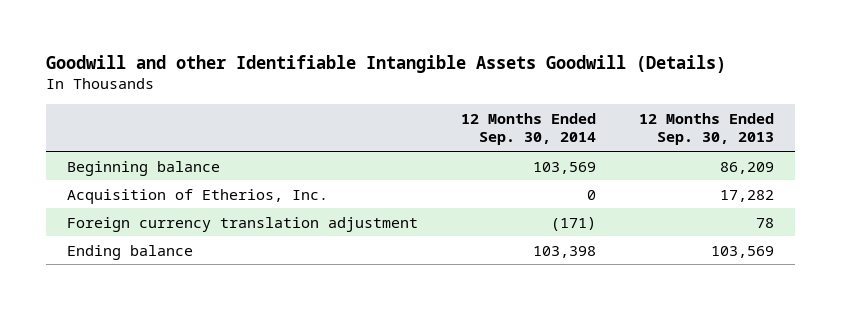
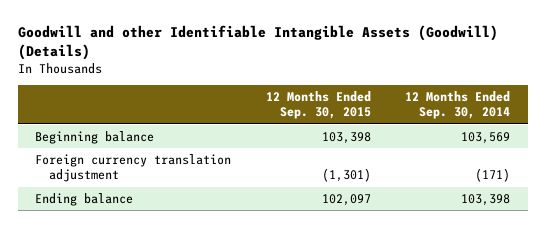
- Goodwill and other Identifiable Intangible Assets Goodwill (Details)
+ Goodwill and other Identifiable Intangible Assets (Goodwill) (Details)
- | 12 Months Ended Sep. 30, 2014 | 12 Months Ended Sep. 30, 2013
+ | 12 Months Ended Sep. 30, 2015 | 12 Months Ended Sep. 30, 2014
- Acquisition of Etherios, Inc. | 0 | 17,282

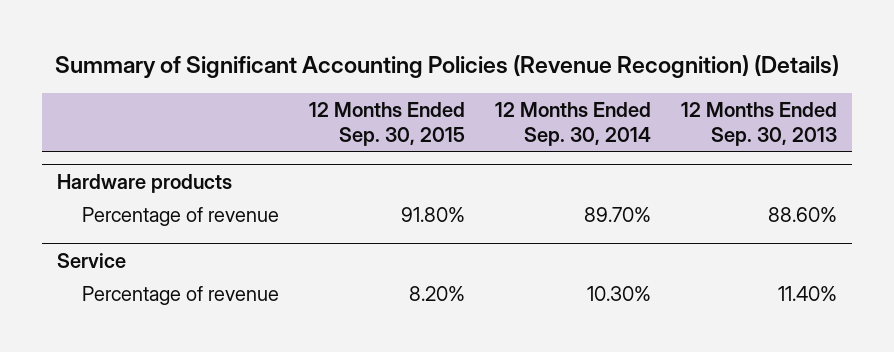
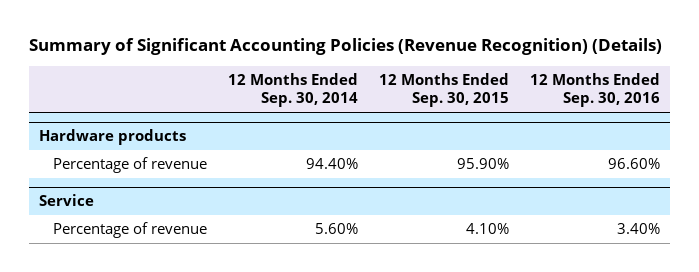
- | 12 Months Ended Sep. 30, 2015 | 12 Months Ended Sep. 30, 2014 | 12 Months Ended Sep. 30, 2013
+ | 12 Months Ended Sep. 30, 2014 | 12 Months Ended Sep. 30, 2015 | 12 Months Ended Sep. 30, 2016
@ Hardware products
- Percentage of revenue | 91.80% | 89.70% | 88.60%
+ Percentage of revenue | 94.40% | 95.90% | 96.60%
@ Service
- Percentage of revenue | 8.20% | 10.30% | 11.40%
+ Percentage of revenue | 5.60% | 4.10% | 3.40%

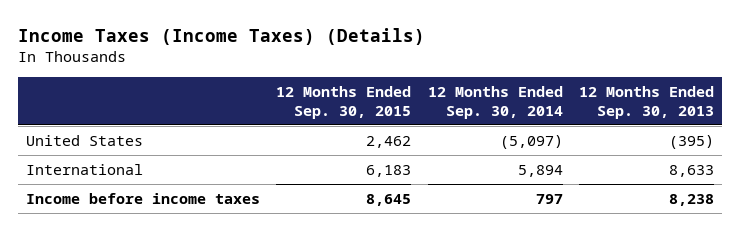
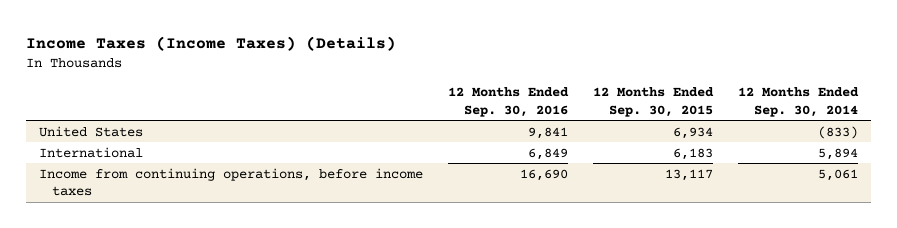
- | 12 Months Ended Sep. 30, 2015 | 12 Months Ended Sep. 30, 2014 | 12 Months Ended Sep. 30, 2013
+ | 12 Months Ended Sep. 30, 2016 | 12 Months Ended Sep. 30, 2015 | 12 Months Ended Sep. 30, 2014
- United States | 2,462 | (5,097) | (395)
+ United States | 9,841 | 6,934 | (833)
- Income before income taxes | 8,645 | 797 | 8,238
+ Income from continuing operations, before income taxes | 16,690 | 13,117 | 5,061

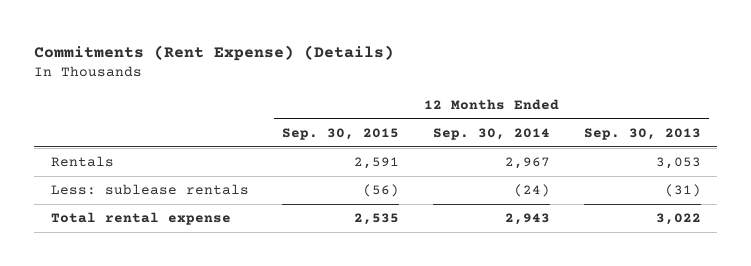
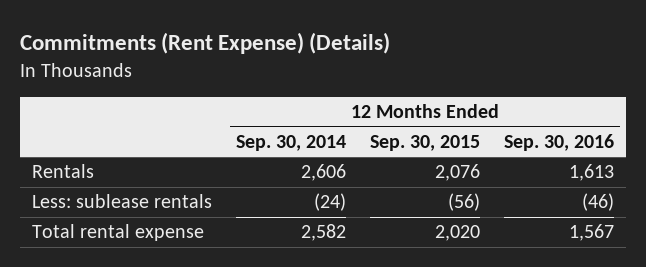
- | 12 Months Ended Sep. 30, 2015 | 12 Months Ended Sep. 30, 2014 | 12 Months Ended Sep. 30, 2013
+ | 12 Months Ended Sep. 30, 2014 | 12 Months Ended Sep. 30, 2015 | 12 Months Ended Sep. 30, 2016
- Rentals | 2,591 | 2,967 | 3,053
+ Rentals | 2,606 | 2,076 | 1,613
- Total rental expense | 2,535 | 2,943 | 3,022
+ Total rental expense | 2,582 | 2,020 | 1,567

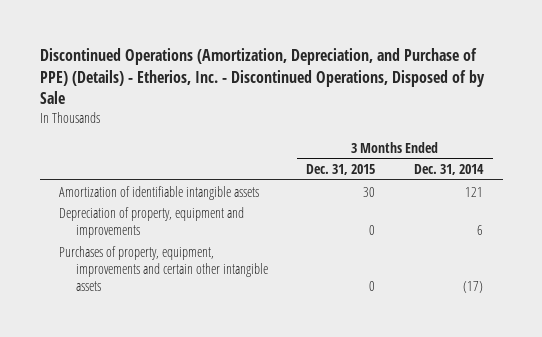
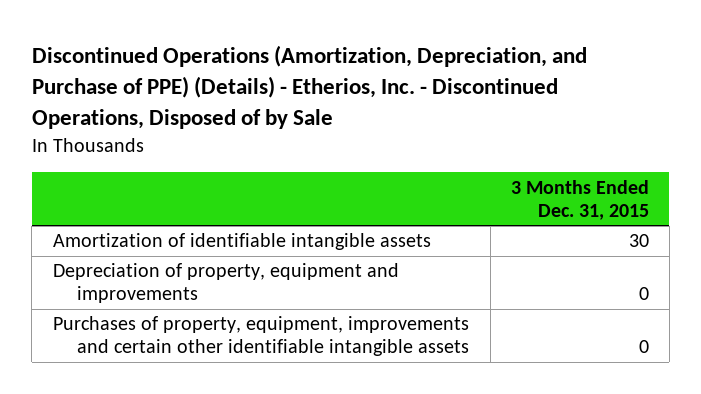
- | 3 Months Ended Dec. 31, 2015 | 3 Months Ended Dec. 31, 2014
+ | 3 Months Ended Dec. 31, 2015
- Purchases of property, equipment, improvements and certain other intangible assets | 0 | (17)
+ Purchases of property, equipment, improvements and certain other identifiable intangible assets | 0

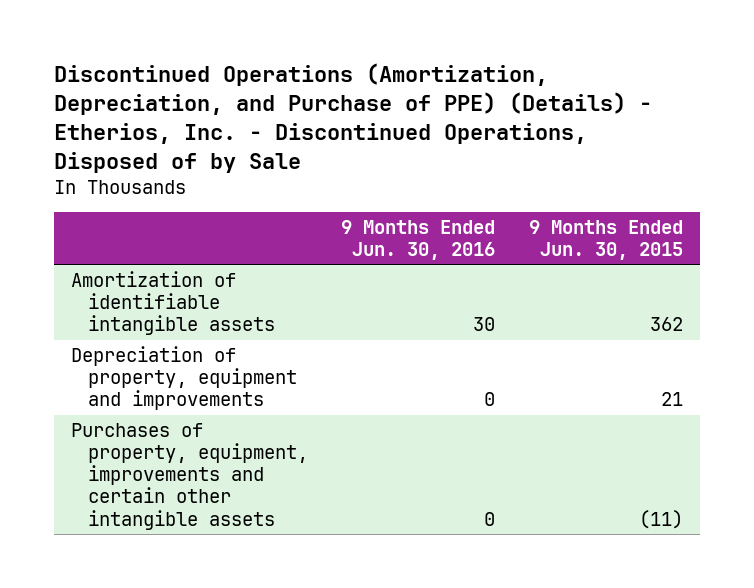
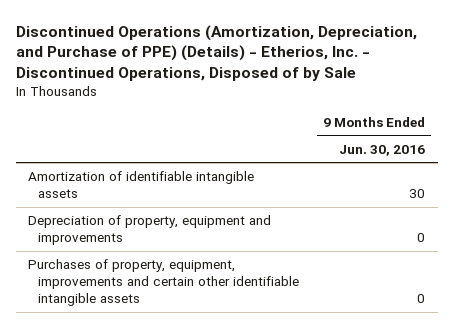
- | 9 Months Ended Jun. 30, 2016 | 9 Months Ended Jun. 30, 2015
+ | 9 Months Ended Jun. 30, 2016
- Purchases of property, equipment, improvements and certain other intangible assets | 0 | (11)
+ Purchases of property, equipment, improvements and certain other identifiable intangible assets | 0

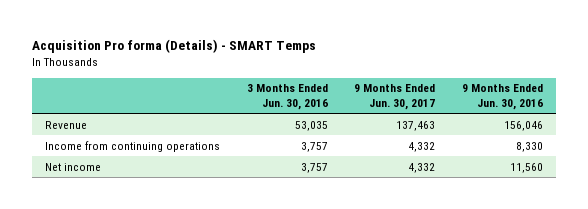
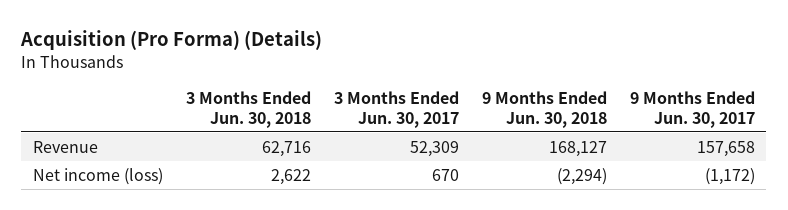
- Acquisition Pro forma (Details) - SMART Temps
+ Acquisition (Pro Forma) (Details)
- | 3 Months Ended Jun. 30, 2016 | 9 Months Ended Jun. 30, 2017 | 9 Months Ended Jun. 30, 2016
+ | 3 Months Ended Jun. 30, 2018 | 3 Months Ended Jun. 30, 2017 | 9 Months Ended Jun. 30, 2018 | 9 Months Ended Jun. 30, 2017
- Revenue | 53,035 | 137,463 | 156,046
- Income from continuing operations | 3,757 | 4,332 | 8,330
- Net income | 3,757 | 4,332 | 11,560
+ Revenue | 62,716 | 52,309 | 168,127 | 157,658
+ Net income (loss) | 2,622 | 670 | (2,294) | (1,172)

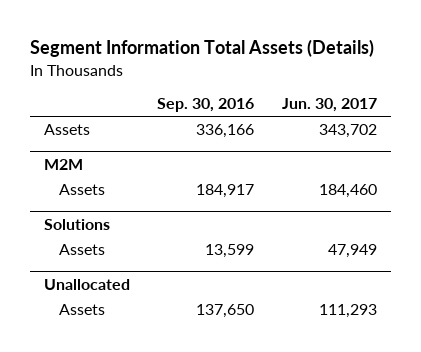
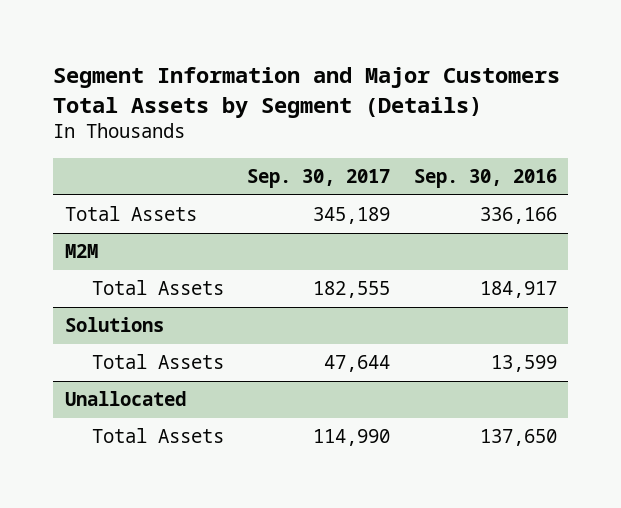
- Segment Information Total Assets (Details)
+ Segment Information and Major Customers Total Assets by Segment (Details)
- | Sep. 30, 2016 | Jun. 30, 2017
+ | Sep. 30, 2017 | Sep. 30, 2016
- Assets | 336,166 | 343,702
+ Total Assets | 345,189 | 336,166
@ M2M
- Assets | 184,917 | 184,460
+ Total Assets | 182,555 | 184,917
@ Solutions
- Assets | 13,599 | 47,949
+ Total Assets | 47,644 | 13,599
@ Unallocated
- Assets | 137,650 | 111,293
+ Total Assets | 114,990 | 137,650

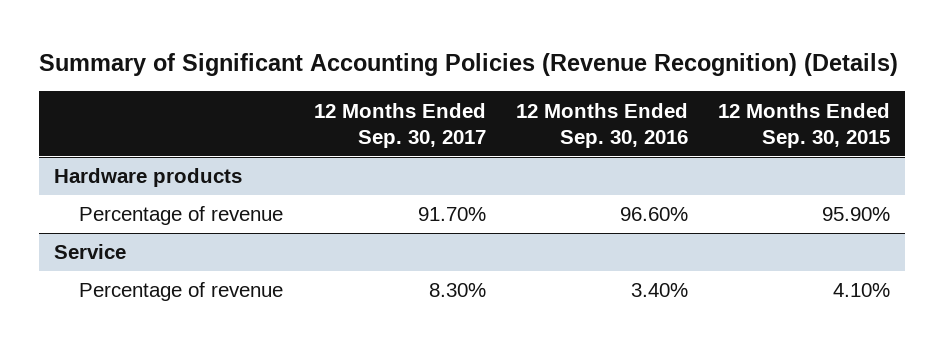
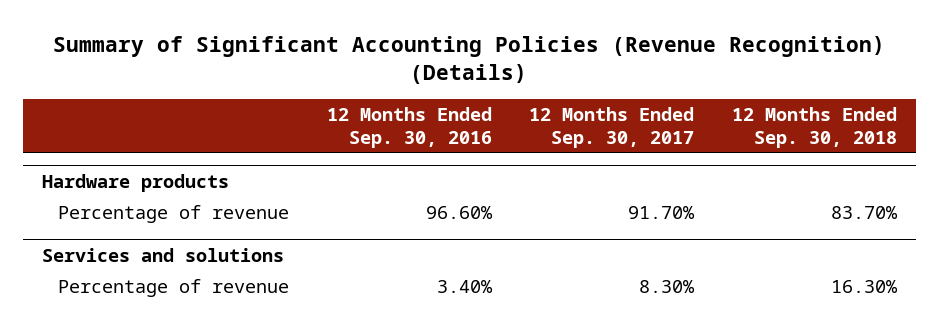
- | 12 Months Ended Sep. 30, 2017 | 12 Months Ended Sep. 30, 2016 | 12 Months Ended Sep. 30, 2015
+ | 12 Months Ended Sep. 30, 2016 | 12 Months Ended Sep. 30, 2017 | 12 Months Ended Sep. 30, 2018
- Service
+ Services and solutions

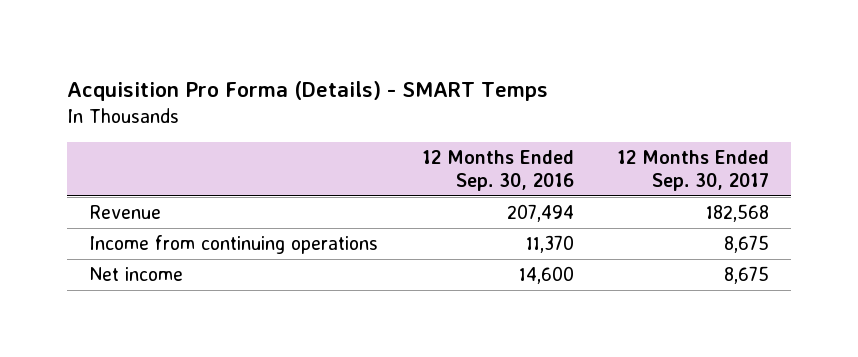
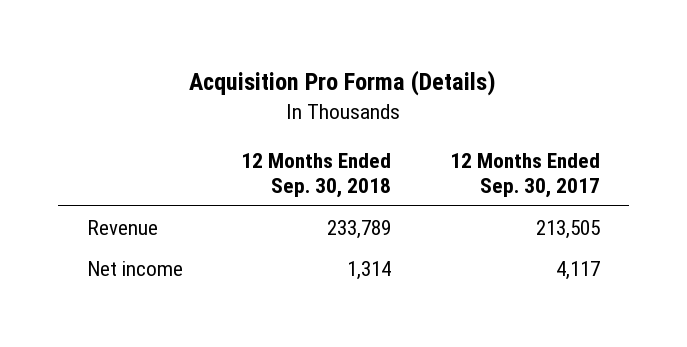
- Acquisition Pro Forma (Details) - SMART Temps
+ Acquisition Pro Forma (Details)
- | 12 Months Ended Sep. 30, 2016 | 12 Months Ended Sep. 30, 2017
+ | 12 Months Ended Sep. 30, 2018 | 12 Months Ended Sep. 30, 2017
- Revenue | 207,494 | 182,568
- Income from continuing operations | 11,370 | 8,675
- Net income | 14,600 | 8,675
+ Revenue | 233,789 | 213,505
+ Net income | 1,314 | 4,117

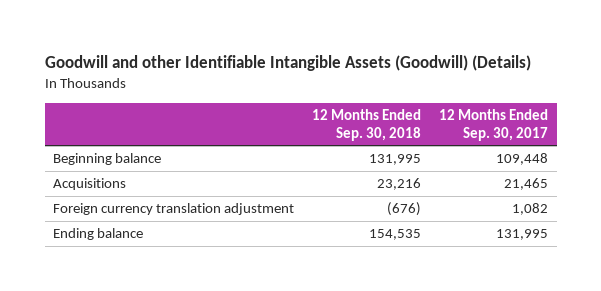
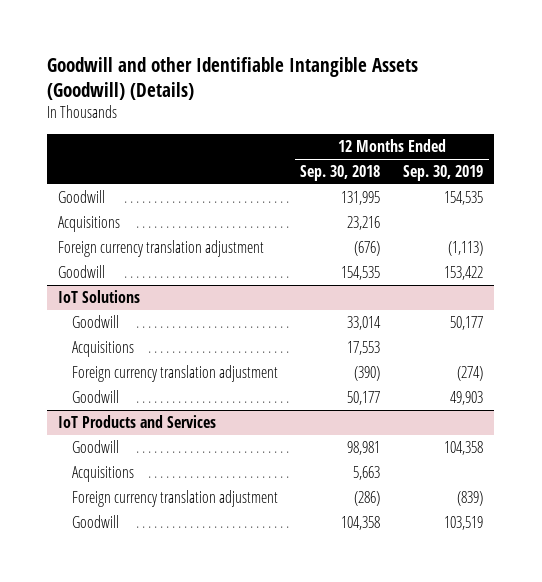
- | 12 Months Ended Sep. 30, 2018 | 12 Months Ended Sep. 30, 2017
+ | 12 Months Ended Sep. 30, 2018 | 12 Months Ended Sep. 30, 2019
- Beginning balance | 131,995 | 109,448
+ Goodwill | 131,995 | 154,535
- Ending balance | 154,535 | 131,995
+ Goodwill | 154,535 | 153,422
+ IoT Solutions
+ Goodwill | 33,014 | 50,177
+ Acquisitions | 17,553 |
+ Foreign currency translation adjustment | (390) | (274)
+ Goodwill | 50,177 | 49,903
+ IoT Products and Services
+ Goodwill | 98,981 | 104,358
+ Acquisitions | 5,663 |
+ Foreign currency translation adjustment | (286) | (839)
+ Goodwill | 104,358 | 103,519

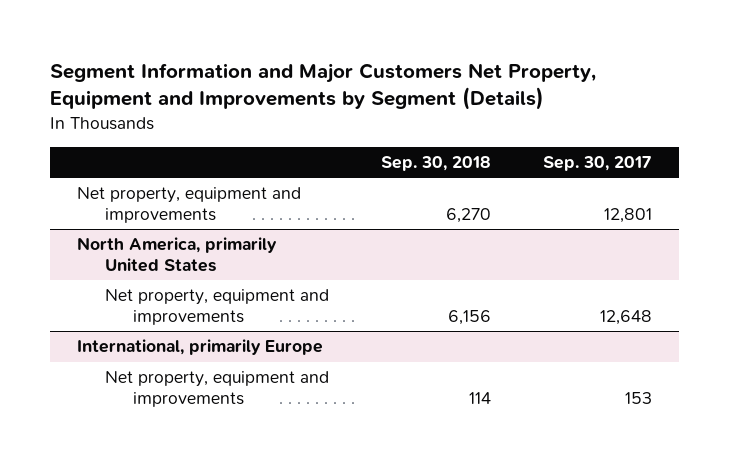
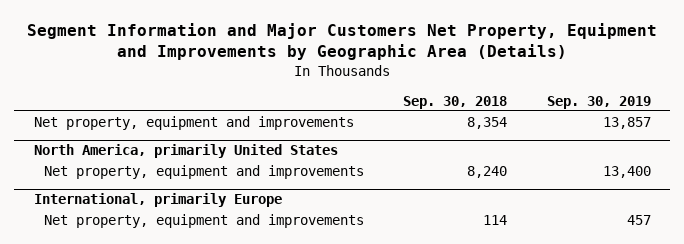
- Segment Information and Major Customers Net Property, Equipment and Improvements by Segment (Details)
+ Segment Information and Major Customers Net Property, Equipment and Improvements by Geographic Area (Details)
- | Sep. 30, 2018 | Sep. 30, 2017
+ | Sep. 30, 2018 | Sep. 30, 2019
- Net property, equipment and improvements | 6,270 | 12,801
+ Net property, equipment and improvements | 8,354 | 13,857
@ North America, primarily United States
- Net property, equipment and improvements | 6,156 | 12,648
+ Net property, equipment and improvements | 8,240 | 13,400

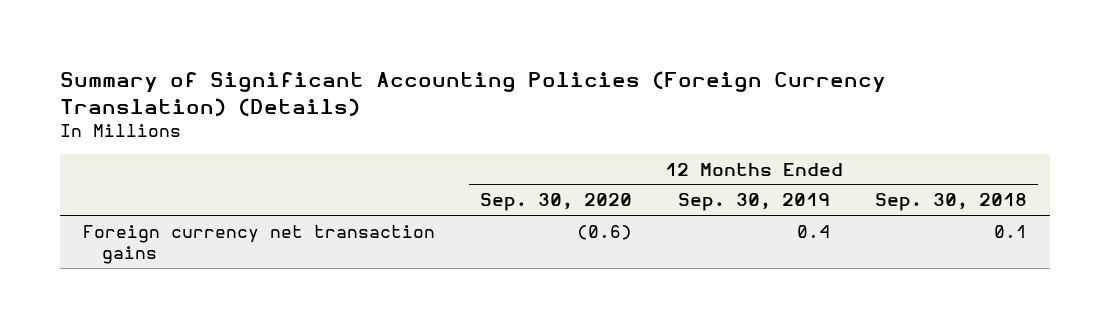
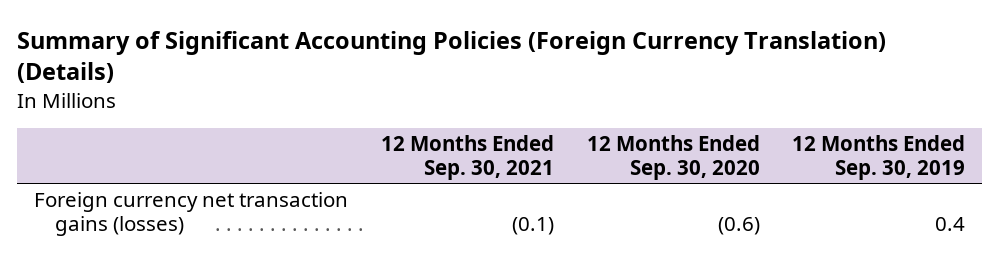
- | 12 Months Ended Sep. 30, 2020 | 12 Months Ended Sep. 30, 2019 | 12 Months Ended Sep. 30, 2018
+ | 12 Months Ended Sep. 30, 2021 | 12 Months Ended Sep. 30, 2020 | 12 Months Ended Sep. 30, 2019
- Foreign currency net transaction gains | (0.6) | 0.4 | 0.1
+ Foreign currency net transaction gains (losses) | (0.1) | (0.6) | 0.4

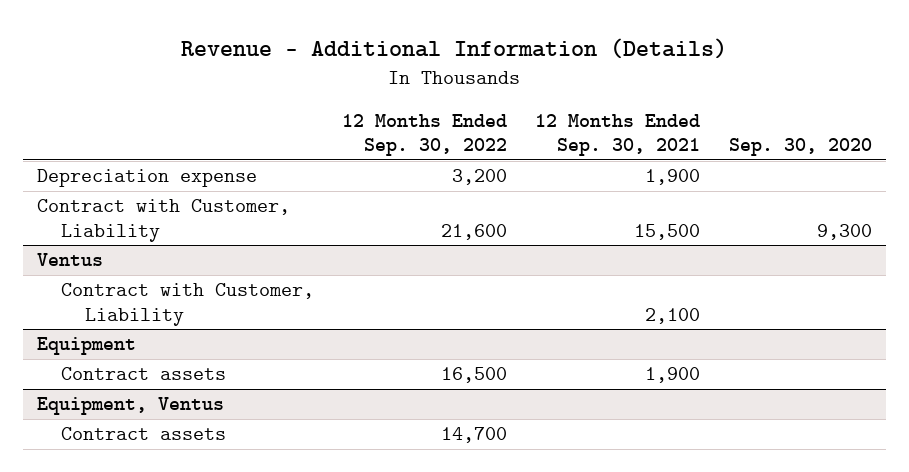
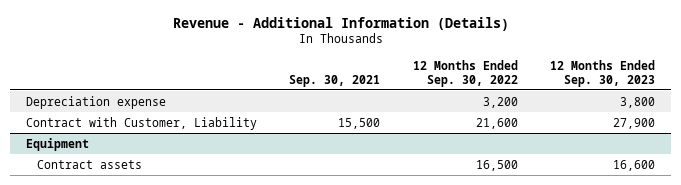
- | 12 Months Ended Sep. 30, 2022 | 12 Months Ended Sep. 30, 2021 | Sep. 30, 2020
+ | Sep. 30, 2021 | 12 Months Ended Sep. 30, 2022 | 12 Months Ended Sep. 30, 2023
- Ventus
- Contract with Customer, Liability | | 2,100 |
- Equipment, Ventus
- Contract assets | 14,700 | |

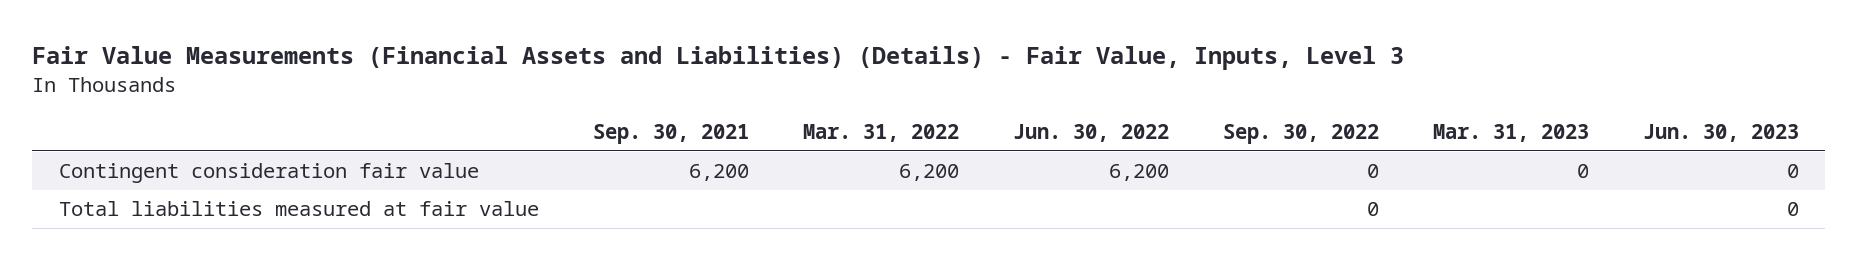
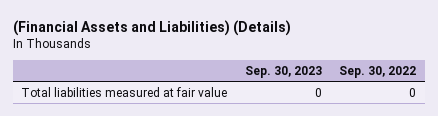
- Fair Value Measurements (Financial Assets and Liabilities) (Details) - Fair Value, Inputs, Level 3
+ (Financial Assets and Liabilities) (Details)
- | Sep. 30, 2021 | Mar. 31, 2022 | Jun. 30, 2022 | Sep. 30, 2022 | Mar. 31, 2023 | Jun. 30, 2023
+ | Sep. 30, 2023 | Sep. 30, 2022
- Contingent consideration fair value | 6,200 | 6,200 | 6,200 | 0 | 0 | 0

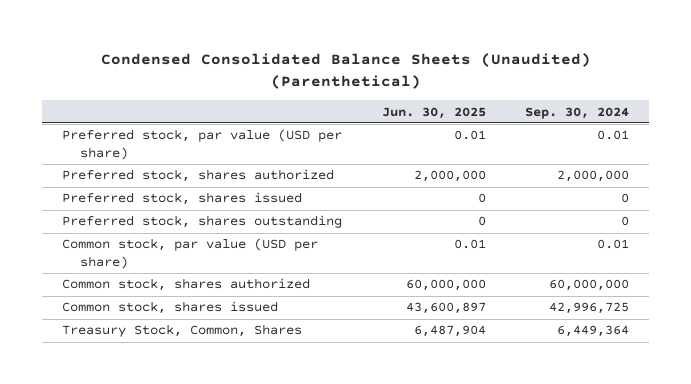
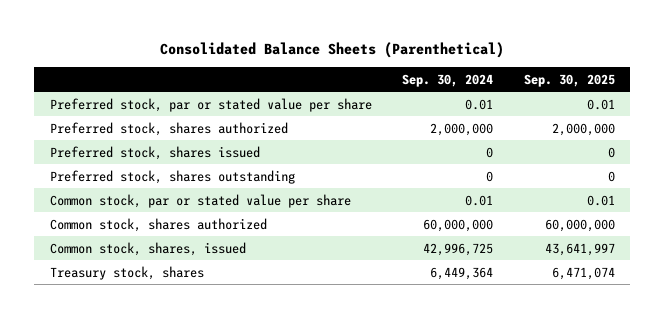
- Condensed Consolidated Balance Sheets (Unaudited) (Parenthetical)
+ Consolidated Balance Sheets (Parenthetical)
- | Jun. 30, 2025 | Sep. 30, 2024
+ | Sep. 30, 2024 | Sep. 30, 2025
- Preferred stock, par value (USD per share) | 0.01 | 0.01
+ Preferred stock, par or stated value per share | 0.01 | 0.01
- Common stock, par value (USD per share) | 0.01 | 0.01
+ Common stock, par or stated value per share | 0.01 | 0.01
- Common stock, shares issued | 43,600,897 | 42,996,725
- Treasury Stock, Common, Shares | 6,487,904 | 6,449,364
+ Common stock, shares, issued | 42,996,725 | 43,641,997
+ Treasury stock, shares | 6,449,364 | 6,471,074

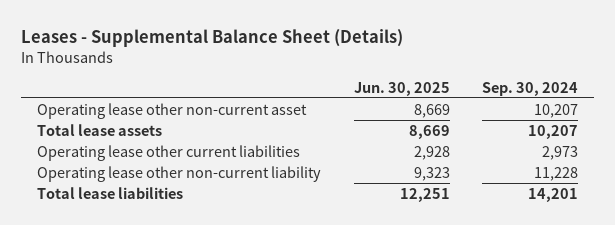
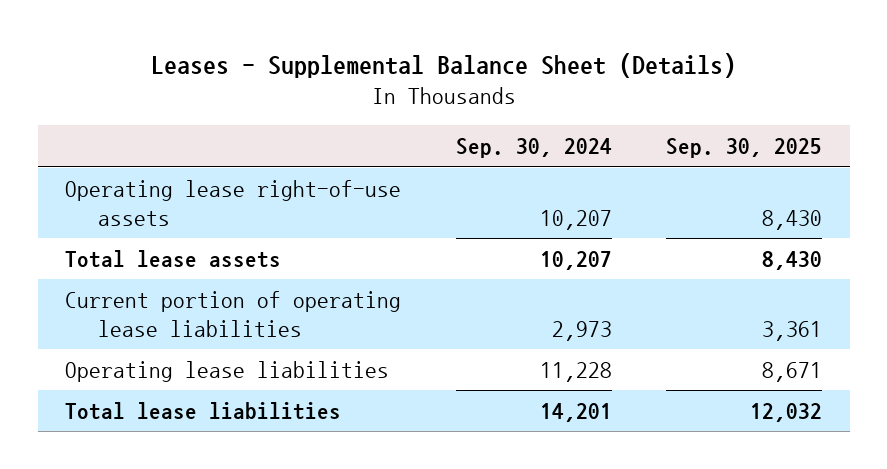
- | Jun. 30, 2025 | Sep. 30, 2024
+ | Sep. 30, 2024 | Sep. 30, 2025
- Operating lease other non-current asset | 8,669 | 10,207
+ Operating lease right-of-use assets | 10,207 | 8,430
- Operating lease other current liabilities | 2,928 | 2,973
- Operating lease other non-current liability | 9,323 | 11,228
+ Current portion of operating lease liabilities | 2,973 | 3,361
+ Operating lease liabilities | 11,228 | 8,671

